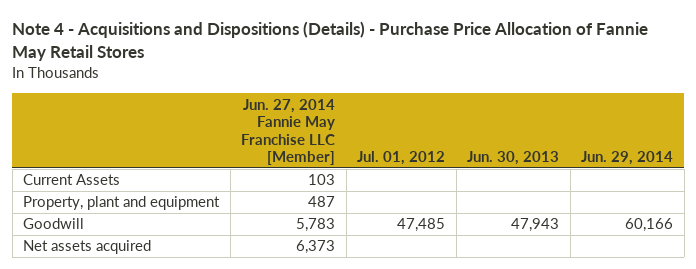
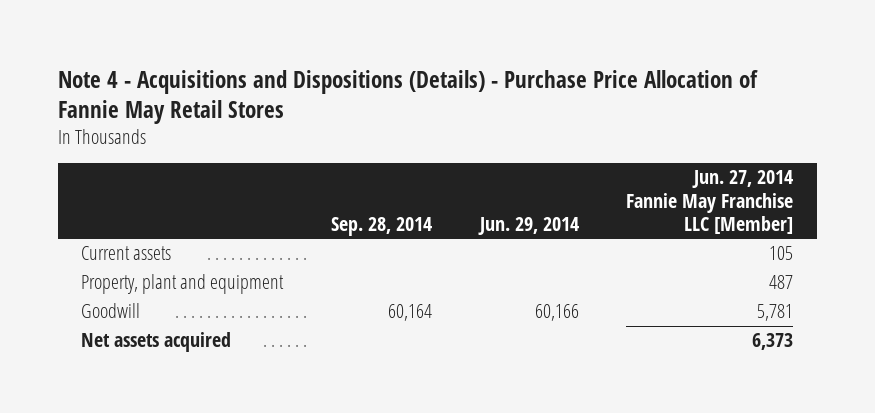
- | Jun. 27, 2014 Fannie May Franchise LLC [Member] | Jul. 01, 2012 | Jun. 30, 2013 | Jun. 29, 2014
+ | Sep. 28, 2014 | Jun. 29, 2014 | Jun. 27, 2014 Fannie May Franchise LLC [Member]
- Current Assets | 103 | | |
+ Current assets | | | 105
- Goodwill | 5,783 | 47,485 | 47,943 | 60,166
+ Goodwill | 60,164 | 60,166 | 5,781

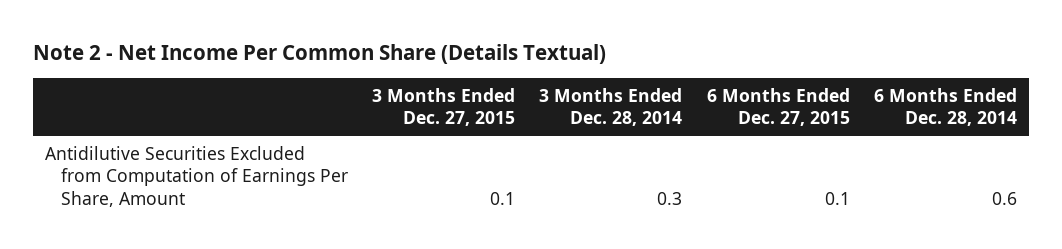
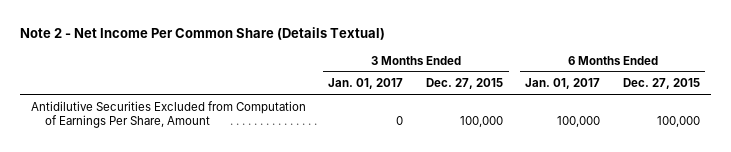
- | 3 Months Ended Dec. 27, 2015 | 3 Months Ended Dec. 28, 2014 | 6 Months Ended Dec. 27, 2015 | 6 Months Ended Dec. 28, 2014
+ | 3 Months Ended Jan. 01, 2017 | 3 Months Ended Dec. 27, 2015 | 6 Months Ended Jan. 01, 2017 | 6 Months Ended Dec. 27, 2015
- Antidilutive Securities Excluded from Computation of Earnings Per Share, Amount | 0.1 | 0.3 | 0.1 | 0.6
+ Antidilutive Securities Excluded from Computation of Earnings Per Share, Amount | 0 | 100,000 | 100,000 | 100,000

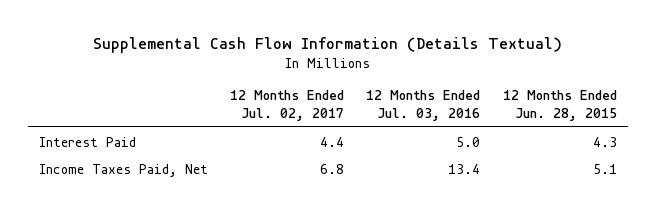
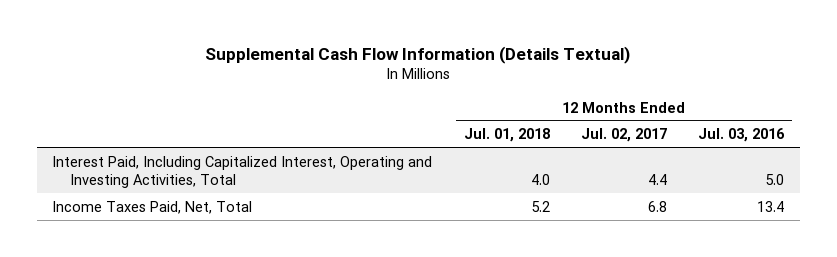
- | 12 Months Ended Jul. 02, 2017 | 12 Months Ended Jul. 03, 2016 | 12 Months Ended Jun. 28, 2015
+ | 12 Months Ended Jul. 01, 2018 | 12 Months Ended Jul. 02, 2017 | 12 Months Ended Jul. 03, 2016
- Interest Paid | 4.4 | 5.0 | 4.3
- Income Taxes Paid, Net | 6.8 | 13.4 | 5.1
+ Interest Paid, Including Capitalized Interest, Operating and Investing Activities, Total | 4.0 | 4.4 | 5.0
+ Income Taxes Paid, Net, Total | 5.2 | 6.8 | 13.4

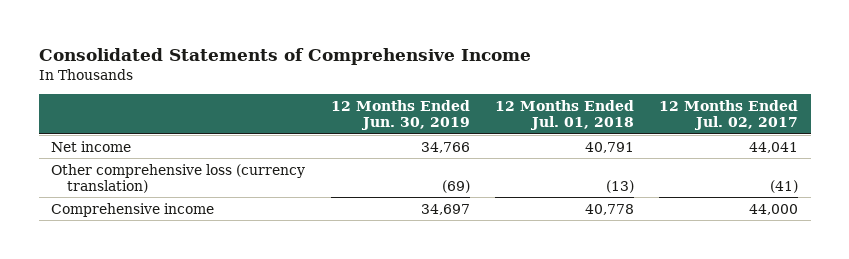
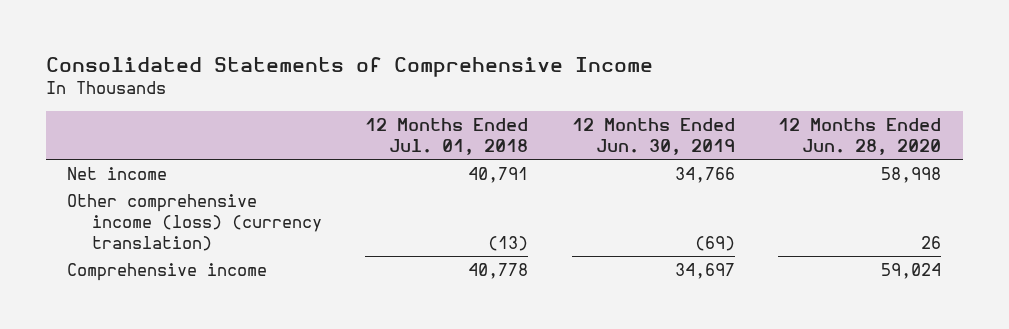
- | 12 Months Ended Jun. 30, 2019 | 12 Months Ended Jul. 01, 2018 | 12 Months Ended Jul. 02, 2017
+ | 12 Months Ended Jul. 01, 2018 | 12 Months Ended Jun. 30, 2019 | 12 Months Ended Jun. 28, 2020
- Other comprehensive loss (currency translation) | (69) | (13) | (41)
+ Other comprehensive income (loss) (currency translation) | (13) | (69) | 26

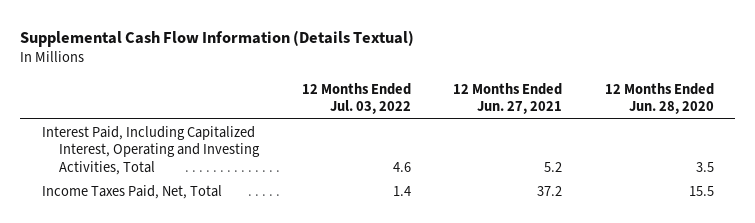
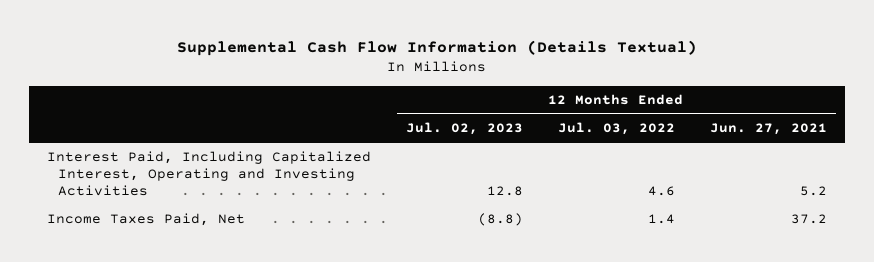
- | 12 Months Ended Jul. 03, 2022 | 12 Months Ended Jun. 27, 2021 | 12 Months Ended Jun. 28, 2020
+ | 12 Months Ended Jul. 02, 2023 | 12 Months Ended Jul. 03, 2022 | 12 Months Ended Jun. 27, 2021
- Interest Paid, Including Capitalized Interest, Operating and Investing Activities, Total | 4.6 | 5.2 | 3.5
- Income Taxes Paid, Net, Total | 1.4 | 37.2 | 15.5
+ Interest Paid, Including Capitalized Interest, Operating and Investing Activities | 12.8 | 4.6 | 5.2
+ Income Taxes Paid, Net | (8.8) | 1.4 | 37.2

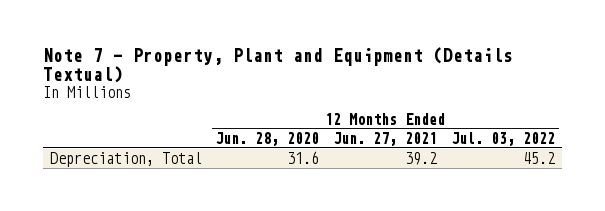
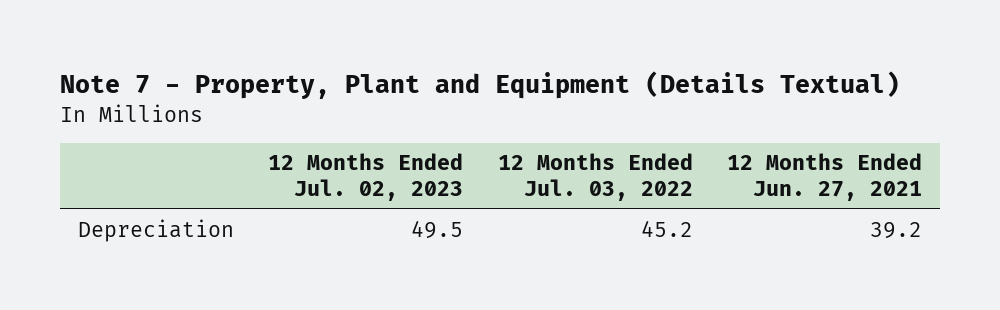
- | 12 Months Ended Jun. 28, 2020 | 12 Months Ended Jun. 27, 2021 | 12 Months Ended Jul. 03, 2022
+ | 12 Months Ended Jul. 02, 2023 | 12 Months Ended Jul. 03, 2022 | 12 Months Ended Jun. 27, 2021
- Depreciation, Total | 31.6 | 39.2 | 45.2
+ Depreciation | 49.5 | 45.2 | 39.2

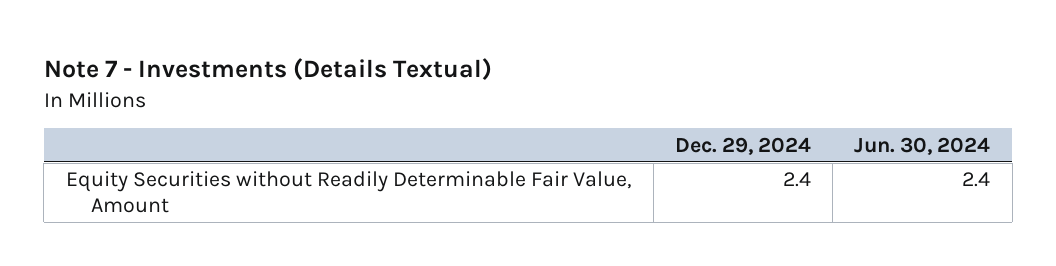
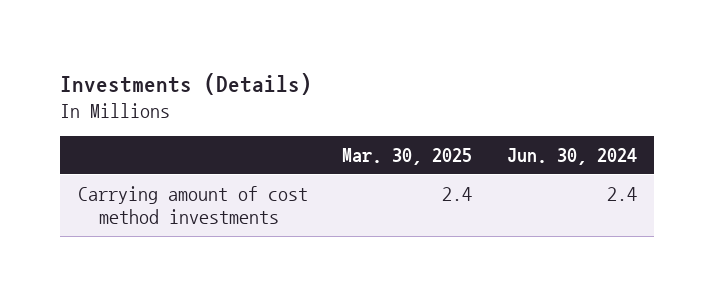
- Note 7 - Investments (Details Textual)
+ Investments (Details)
- | Dec. 29, 2024 | Jun. 30, 2024
+ | Mar. 30, 2025 | Jun. 30, 2024
- Equity Securities without Readily Determinable Fair Value, Amount | 2.4 | 2.4
+ Carrying amount of cost method investments | 2.4 | 2.4

